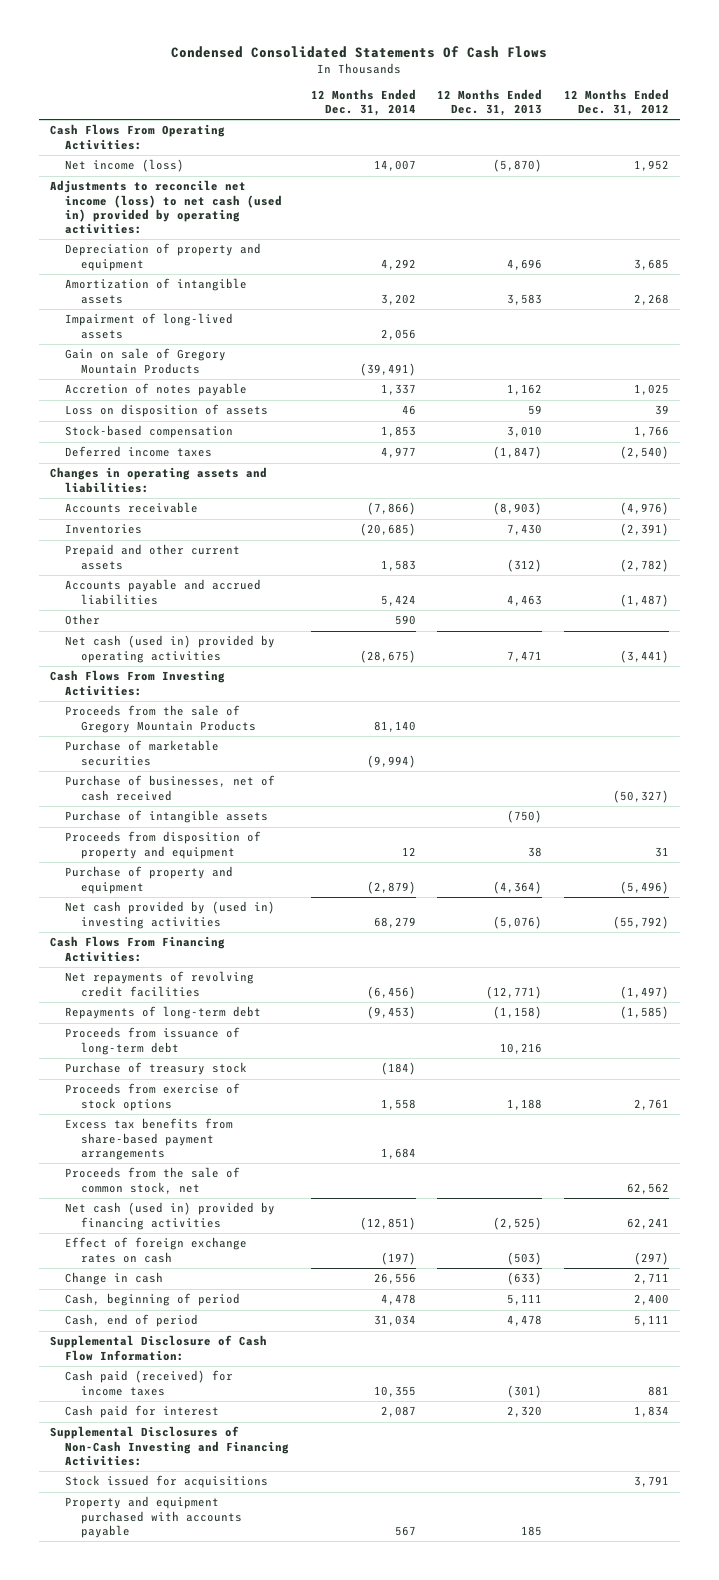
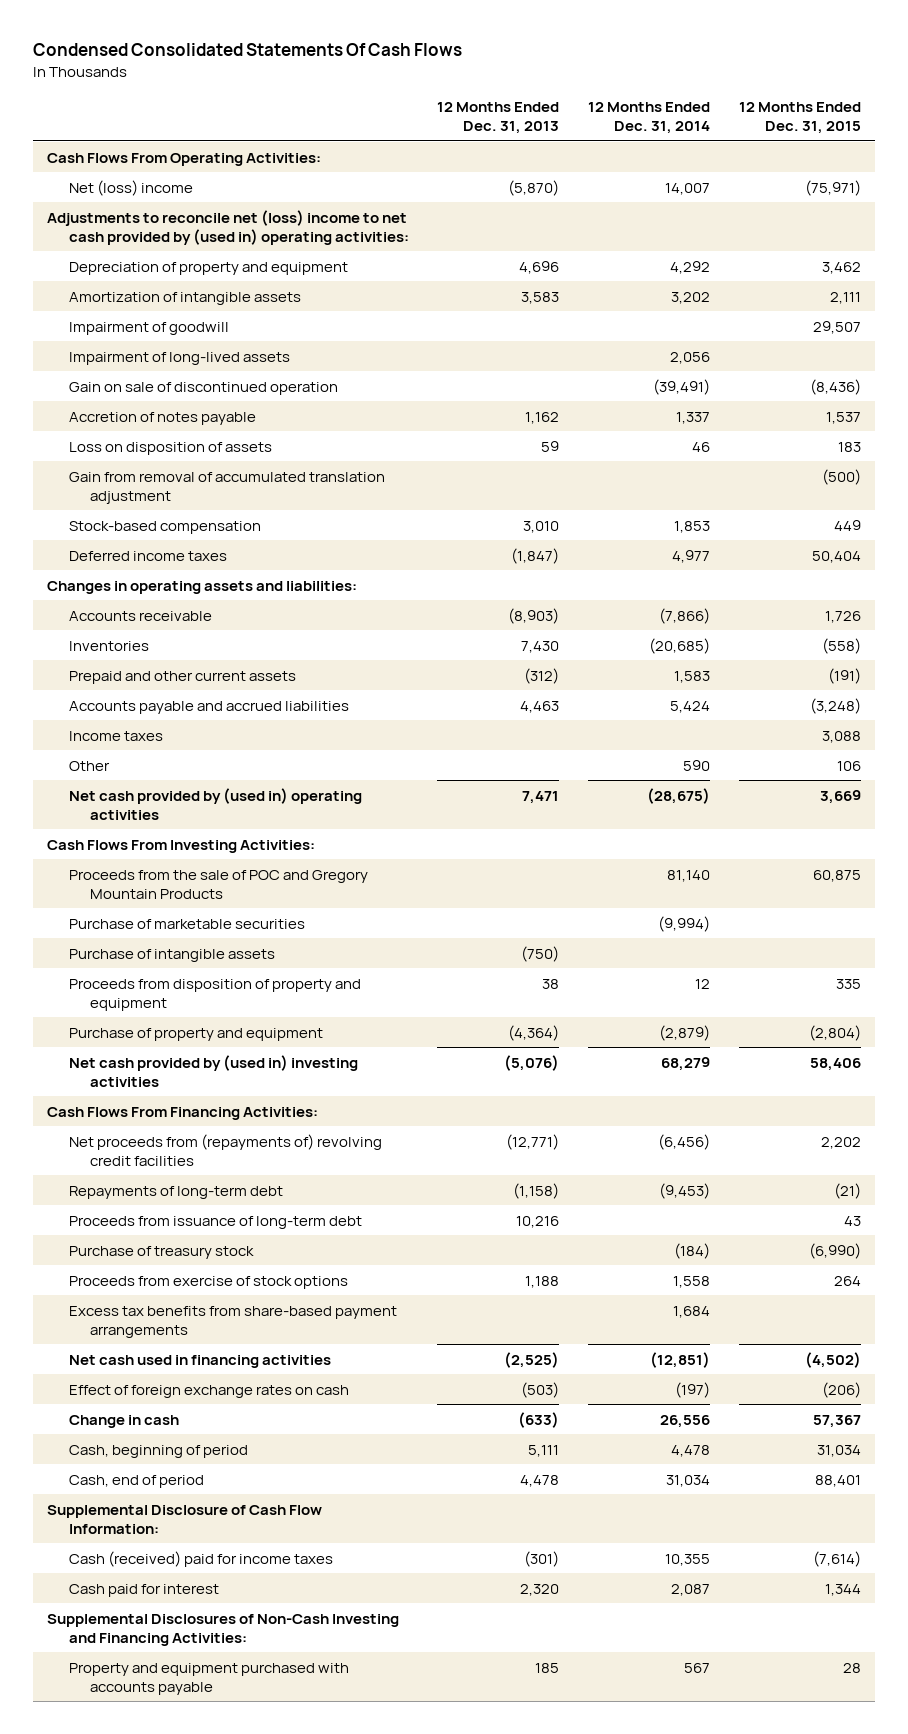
- | 12 Months Ended Dec. 31, 2014 | 12 Months Ended Dec. 31, 2013 | 12 Months Ended Dec. 31, 2012
+ | 12 Months Ended Dec. 31, 2013 | 12 Months Ended Dec. 31, 2014 | 12 Months Ended Dec. 31, 2015
- Net income (loss) | 14,007 | (5,870) | 1,952
- Adjustments to reconcile net income (loss) to net cash (used in) provided by operating activities:
+ Net (loss) income | (5,870) | 14,007 | (75,971)
+ Adjustments to reconcile net (loss) income to net cash provided by (used in) operating activities:
+ Impairment of goodwill | | | 29,507
- Gain on sale of Gregory Mountain Products | (39,491) | |
+ Gain on sale of discontinued operation | | (39,491) | (8,436)
+ Gain from removal of accumulated translation adjustment | | | (500)
+ Income taxes | | | 3,088
- Net cash (used in) provided by operating activities | (28,675) | 7,471 | (3,441)
+ Net cash provided by (used in) operating activities | 7,471 | (28,675) | 3,669
- Proceeds from the sale of Gregory Mountain Products | 81,140 | |
+ Proceeds from the sale of POC and Gregory Mountain Products | | 81,140 | 60,875
- Purchase of businesses, net of cash received | | | (50,327)
- Net repayments of revolving credit facilities | (6,456) | (12,771) | (1,497)
+ Net proceeds from (repayments of) revolving credit facilities | (12,771) | (6,456) | 2,202
- Proceeds from the sale of common stock, net | | | 62,562
- Net cash (used in) provided by financing activities | (12,851) | (2,525) | 62,241
+ Net cash used in financing activities | (2,525) | (12,851) | (4,502)
- Cash paid (received) for income taxes | 10,355 | (301) | 881
+ Cash (received) paid for income taxes | (301) | 10,355 | (7,614)
- Stock issued for acquisitions | | | 3,791

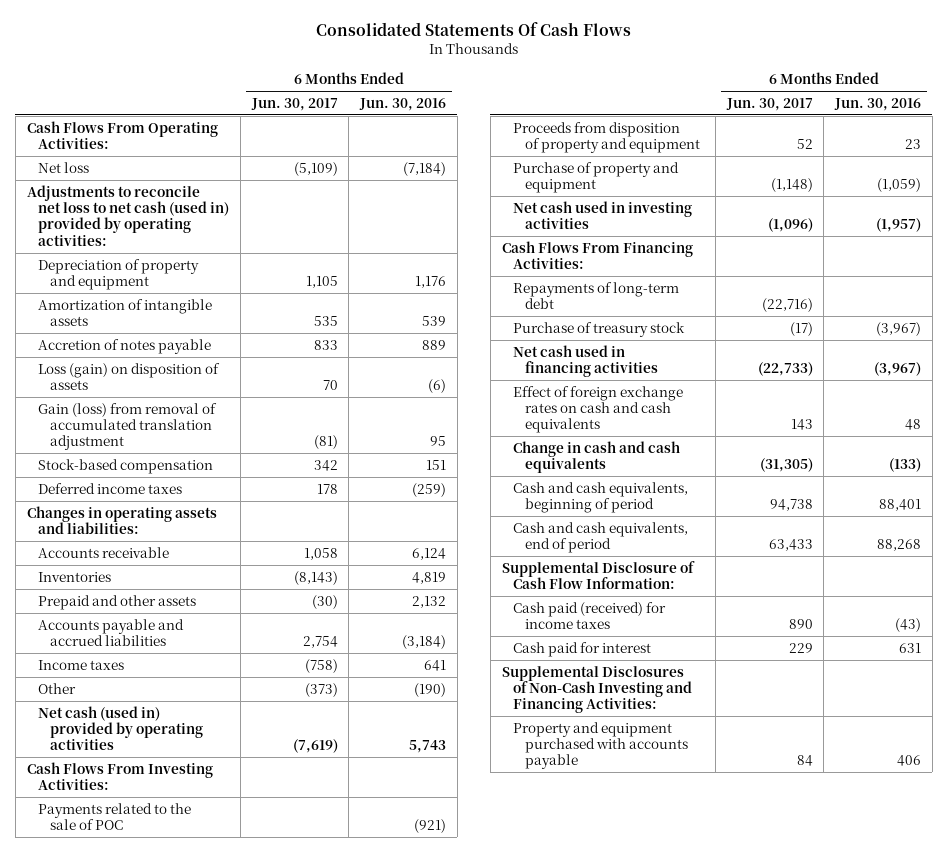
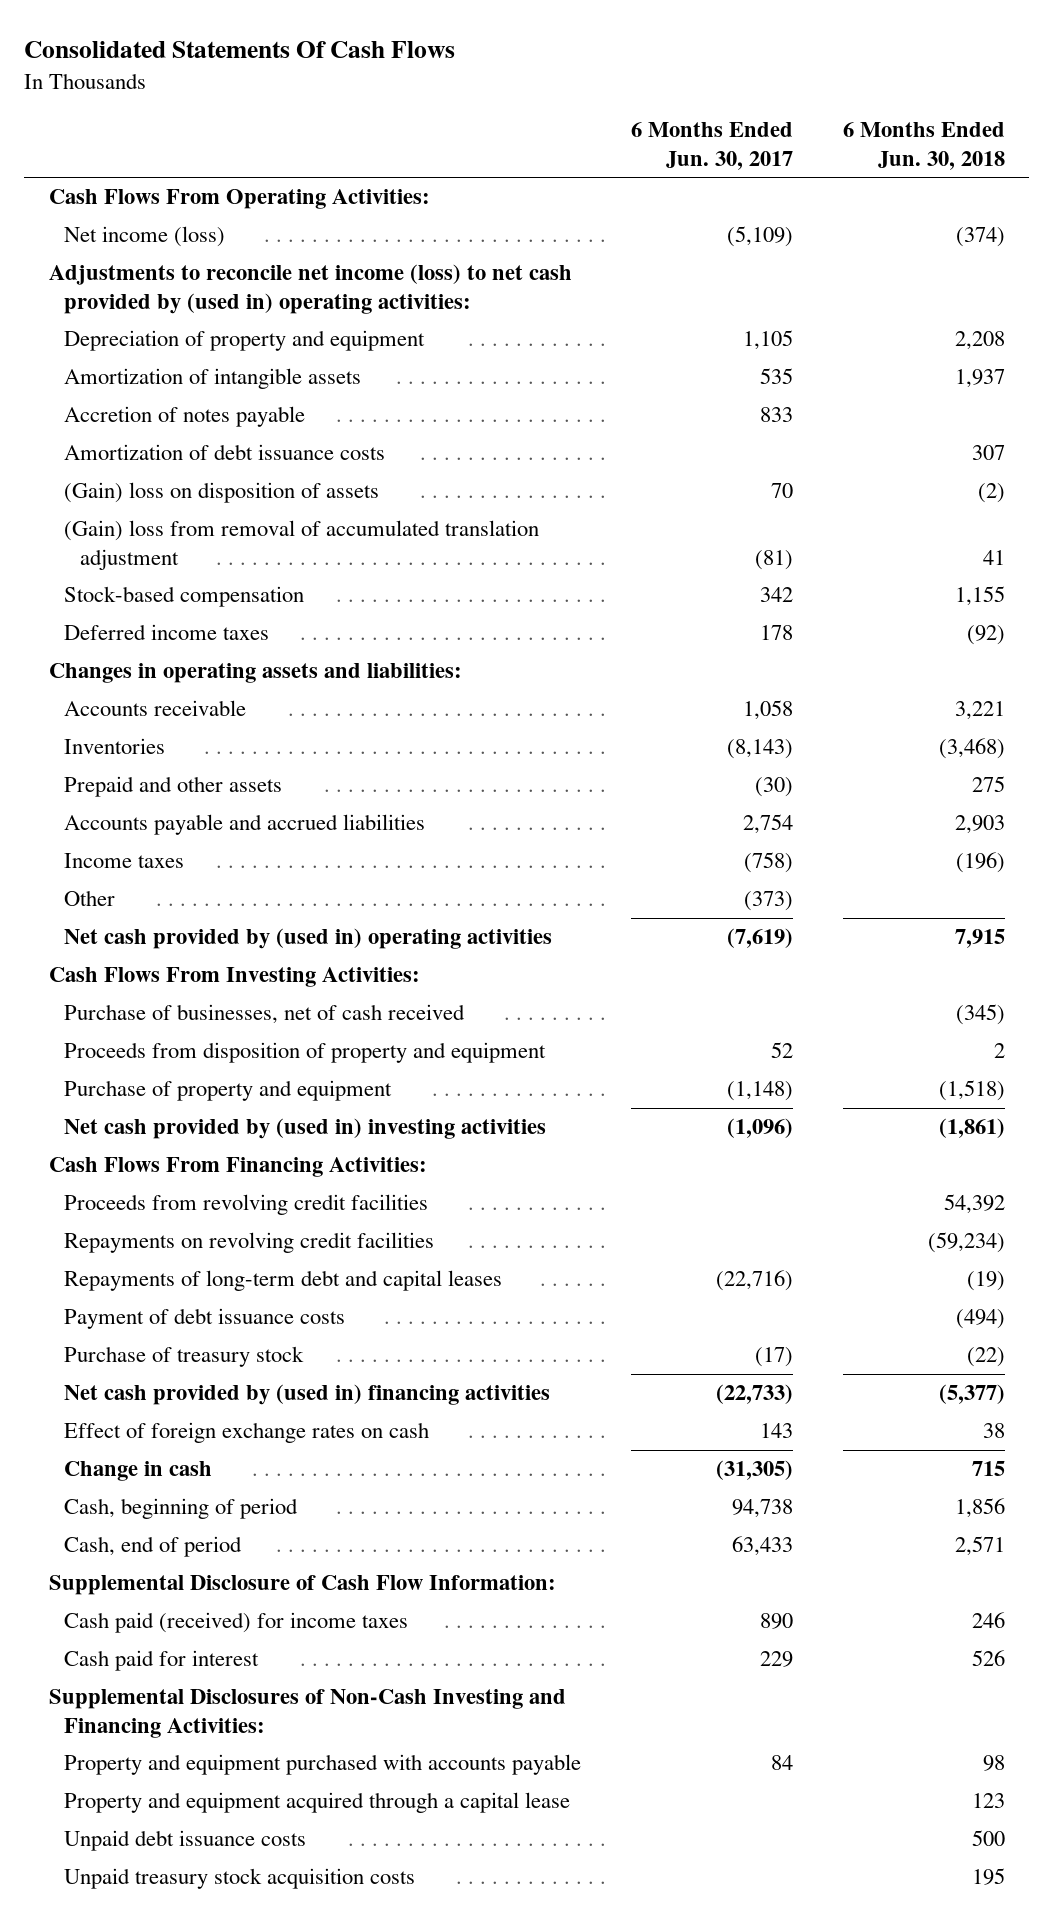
- | 6 Months Ended Jun. 30, 2017 | 6 Months Ended Jun. 30, 2016
+ | 6 Months Ended Jun. 30, 2017 | 6 Months Ended Jun. 30, 2018
- Net loss | (5,109) | (7,184)
- Adjustments to reconcile net loss to net cash (used in) provided by operating activities:
+ Net income (loss) | (5,109) | (374)
+ Adjustments to reconcile net income (loss) to net cash provided by (used in) operating activities:
- Loss (gain) on disposition of assets | 70 | (6)
- Gain (loss) from removal of accumulated translation adjustment | (81) | 95
+ Amortization of debt issuance costs | | 307
+ (Gain) loss on disposition of assets | 70 | (2)
+ (Gain) loss from removal of accumulated translation adjustment | (81) | 41
- Net cash (used in) provided by operating activities | (7,619) | 5,743
+ Net cash provided by (used in) operating activities | (7,619) | 7,915
- Payments related to the sale of POC | | (921)
+ Purchase of businesses, net of cash received | | (345)
- Net cash used in investing activities | (1,096) | (1,957)
+ Net cash provided by (used in) investing activities | (1,096) | (1,861)
- Repayments of long-term debt | (22,716) |
+ Proceeds from revolving credit facilities | | 54,392
+ Repayments on revolving credit facilities | | (59,234)
+ Repayments of long-term debt and capital leases | (22,716) | (19)
+ Payment of debt issuance costs | | (494)
- Net cash used in financing activities | (22,733) | (3,967)
- Effect of foreign exchange rates on cash and cash equivalents | 143 | 48
- Change in cash and cash equivalents | (31,305) | (133)
- Cash and cash equivalents, beginning of period | 94,738 | 88,401
- Cash and cash equivalents, end of period | 63,433 | 88,268
+ Net cash provided by (used in) financing activities | (22,733) | (5,377)
+ Effect of foreign exchange rates on cash | 143 | 38
+ Change in cash | (31,305) | 715
+ Cash, beginning of period | 94,738 | 1,856
+ Cash, end of period | 63,433 | 2,571
+ Property and equipment acquired through a capital lease | | 123
+ Unpaid debt issuance costs | | 500
+ Unpaid treasury stock acquisition costs | | 195

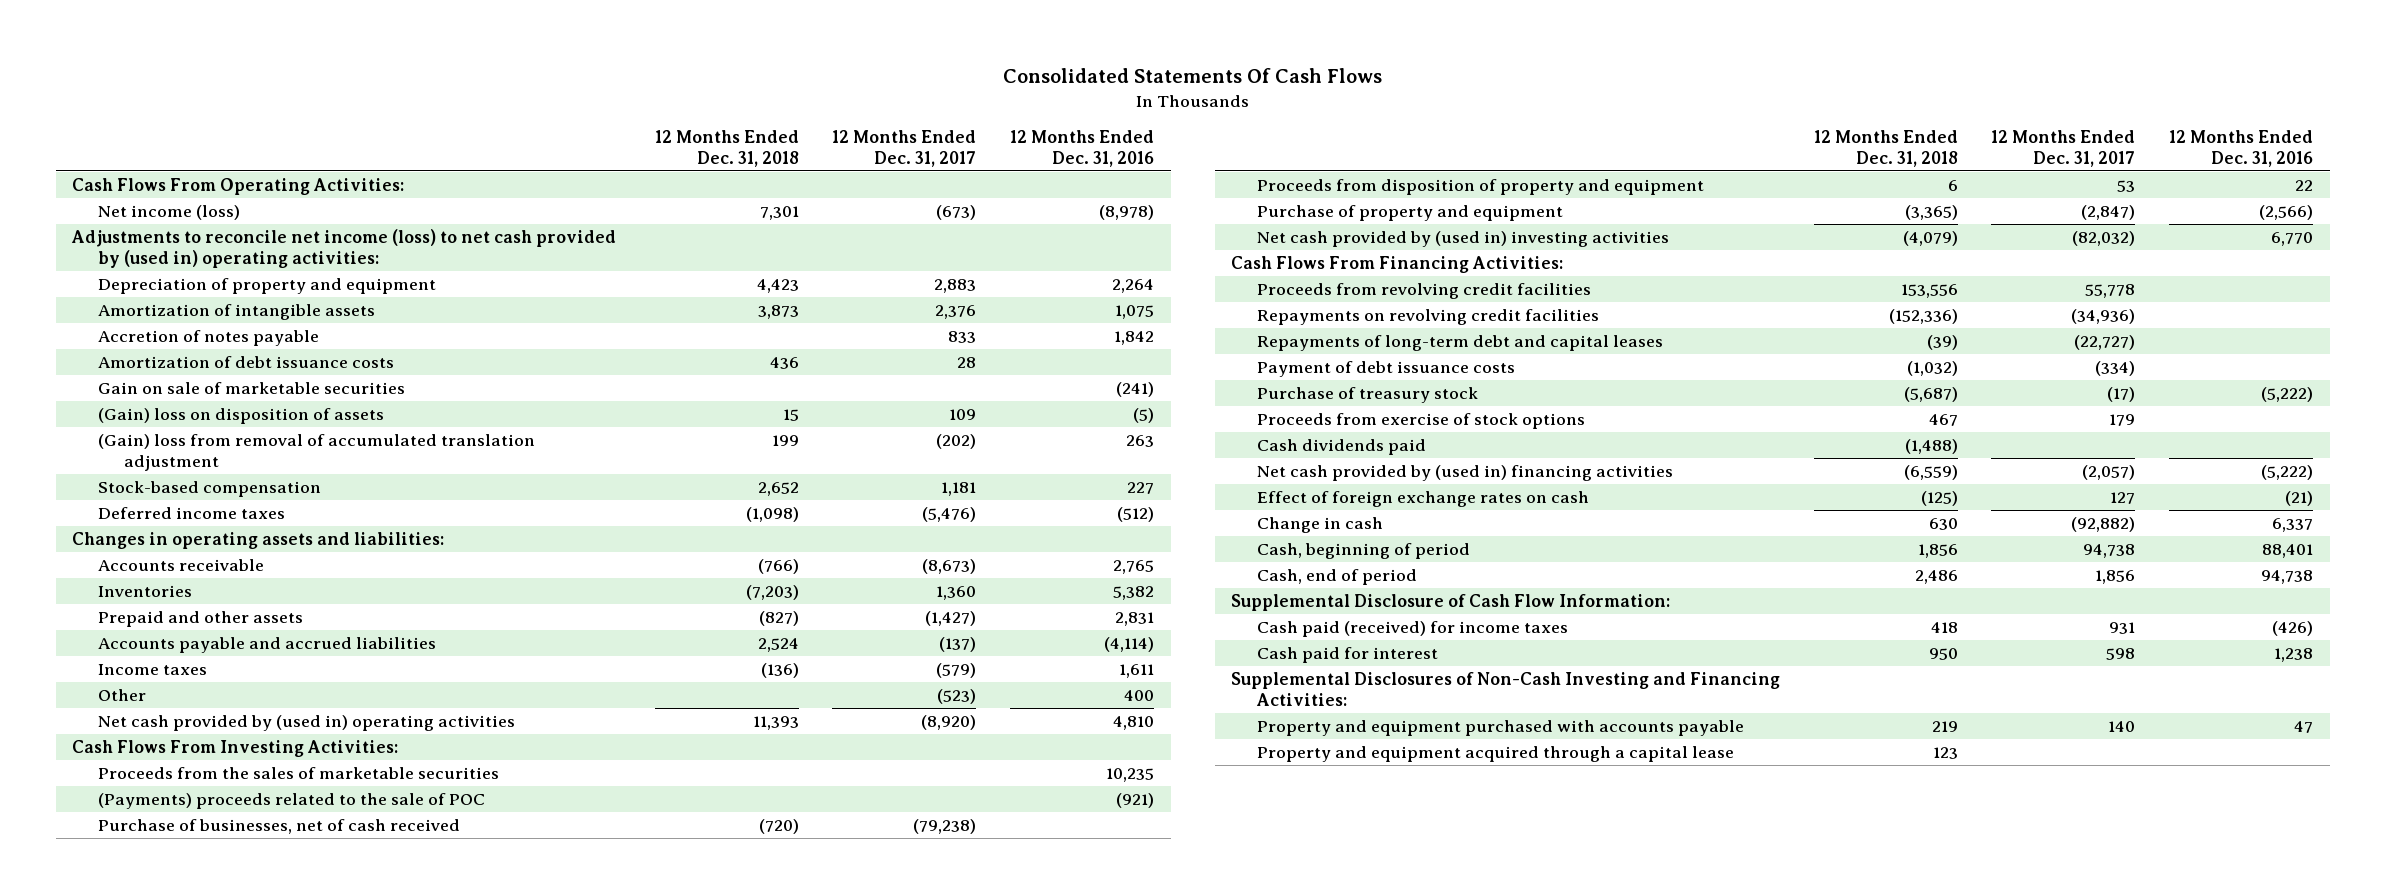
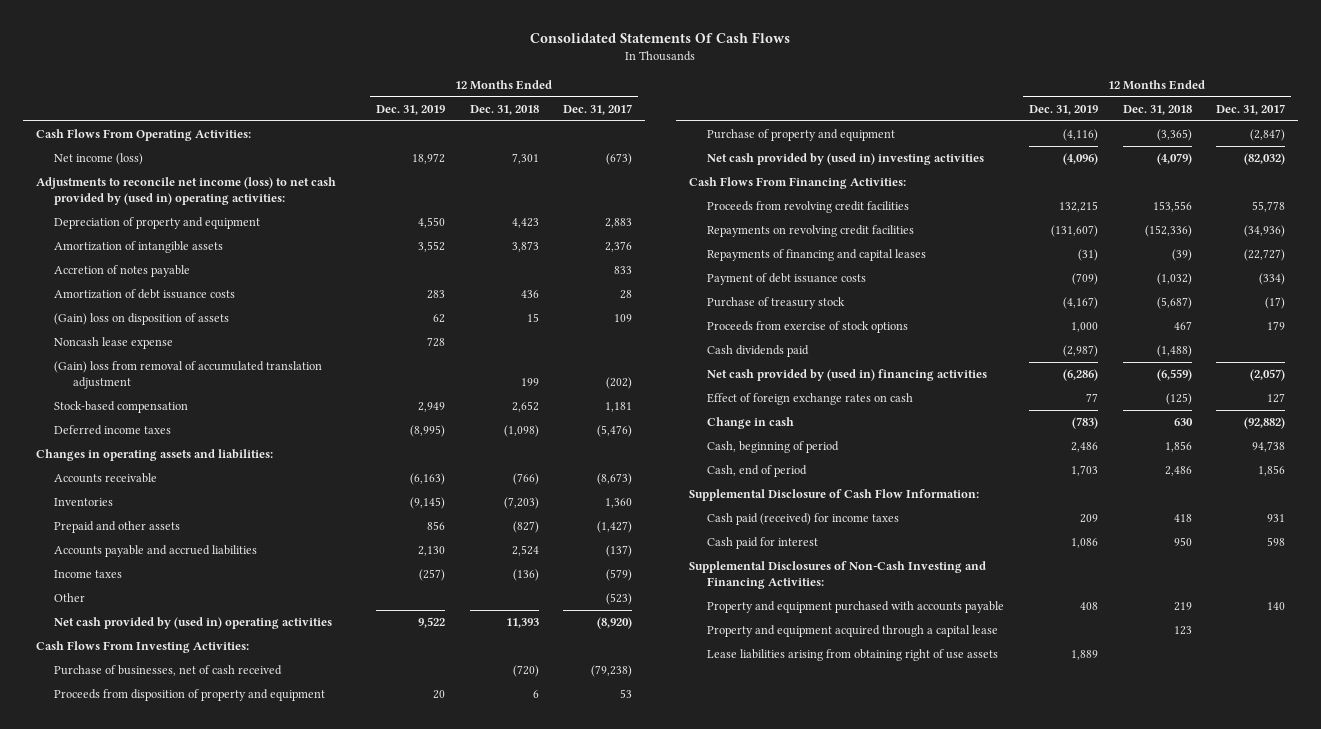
- | 12 Months Ended Dec. 31, 2018 | 12 Months Ended Dec. 31, 2017 | 12 Months Ended Dec. 31, 2016
+ | 12 Months Ended Dec. 31, 2019 | 12 Months Ended Dec. 31, 2018 | 12 Months Ended Dec. 31, 2017
- Gain on sale of marketable securities | | | (241)
+ Noncash lease expense | 728 | |
- Proceeds from the sales of marketable securities | | | 10,235
- (Payments) proceeds related to the sale of POC | | | (921)
- Repayments of long-term debt and capital leases | (39) | (22,727) |
+ Repayments of financing and capital leases | (31) | (39) | (22,727)
+ Lease liabilities arising from obtaining right of use assets | 1,889 | |

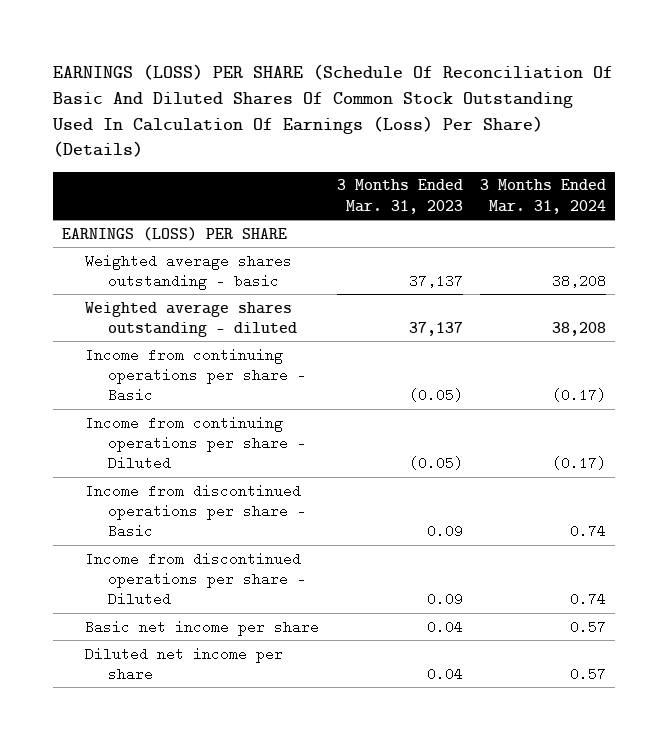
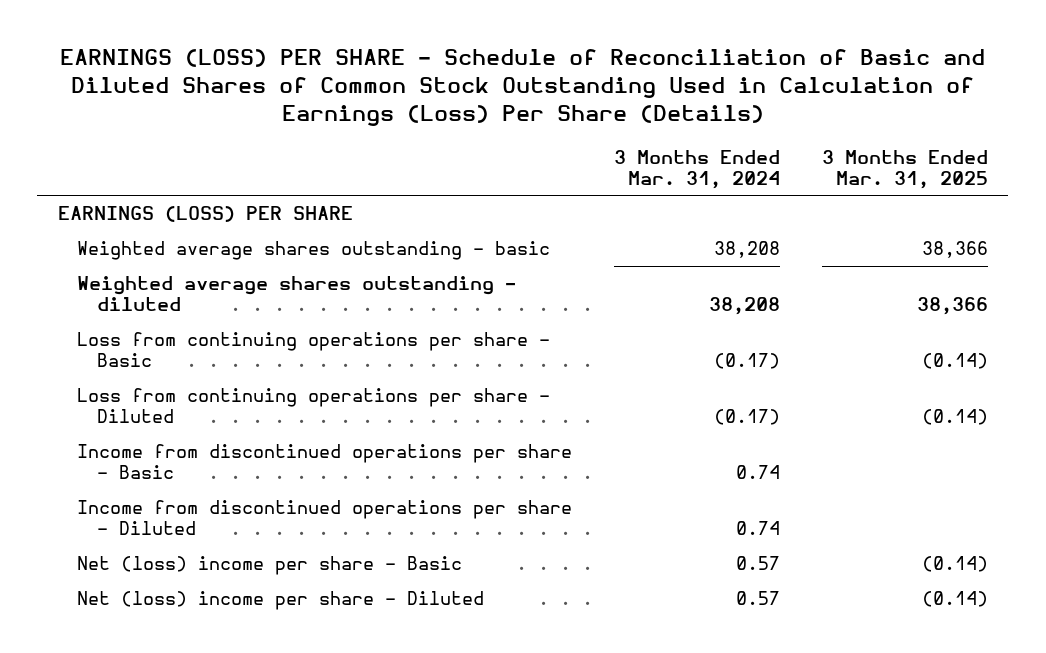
- EARNINGS (LOSS) PER SHARE (Schedule Of Reconciliation Of Basic And Diluted Shares Of Common Stock Outstanding Used In Calculation Of Earnings (Loss) Per Share) (Details)
+ EARNINGS (LOSS) PER SHARE - Schedule of Reconciliation of Basic and Diluted Shares of Common Stock Outstanding Used in Calculation of Earnings (Loss) Per Share (Details)
- | 3 Months Ended Mar. 31, 2023 | 3 Months Ended Mar. 31, 2024
+ | 3 Months Ended Mar. 31, 2024 | 3 Months Ended Mar. 31, 2025
- Income from continuing operations per share - Basic | (0.05) | (0.17)
- Income from continuing operations per share - Diluted | (0.05) | (0.17)
+ Loss from continuing operations per share - Basic | (0.17) | (0.14)
+ Loss from continuing operations per share - Diluted | (0.17) | (0.14)
- Basic net income per share | 0.04 | 0.57
- Diluted net income per share | 0.04 | 0.57
+ Net (loss) income per share - Basic | 0.57 | (0.14)
+ Net (loss) income per share - Diluted | 0.57 | (0.14)

